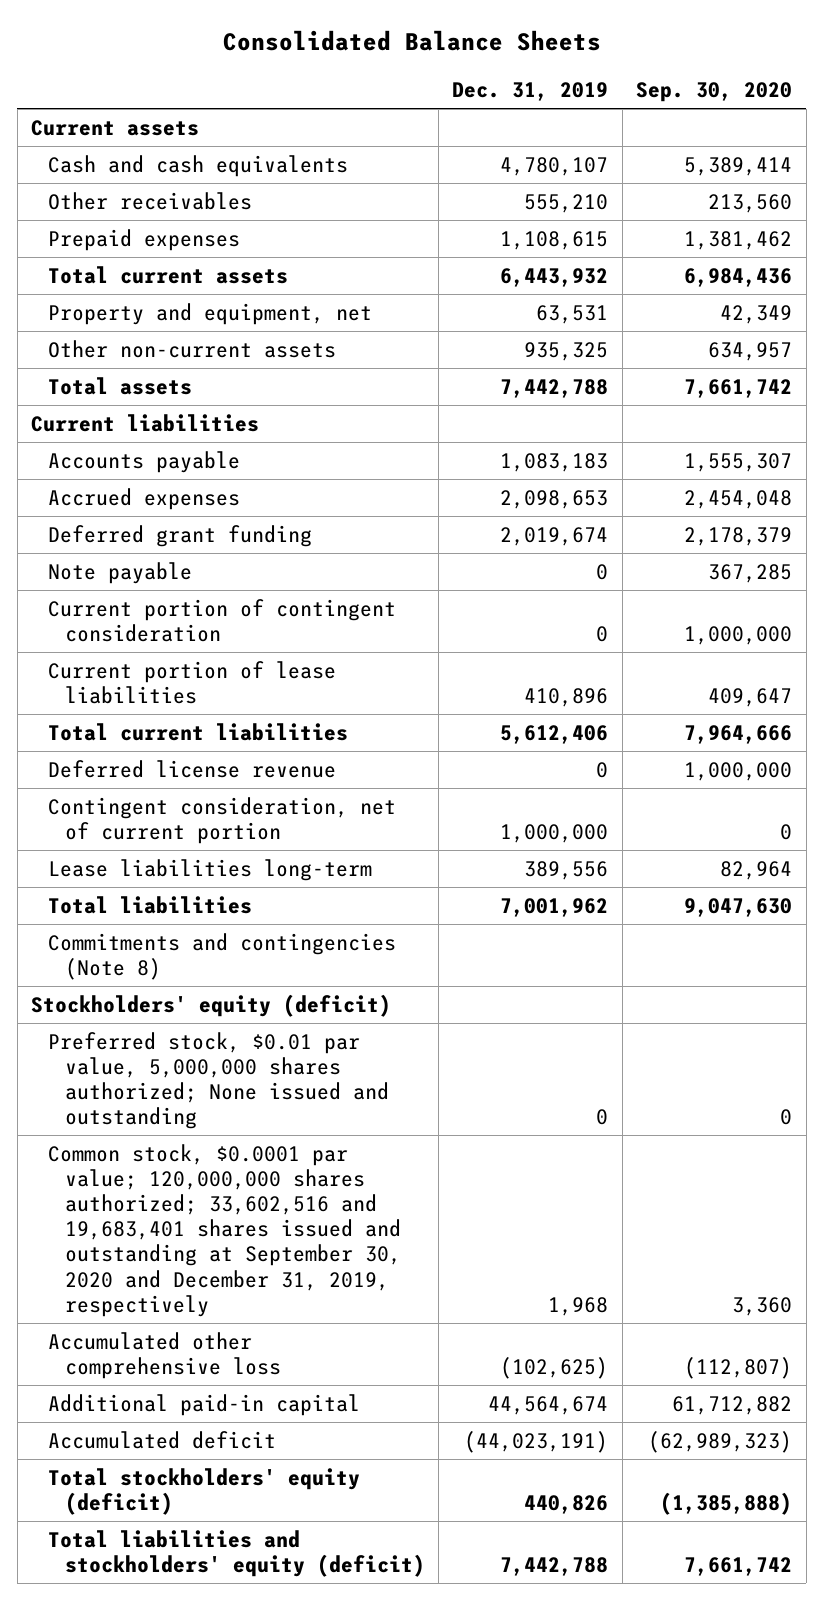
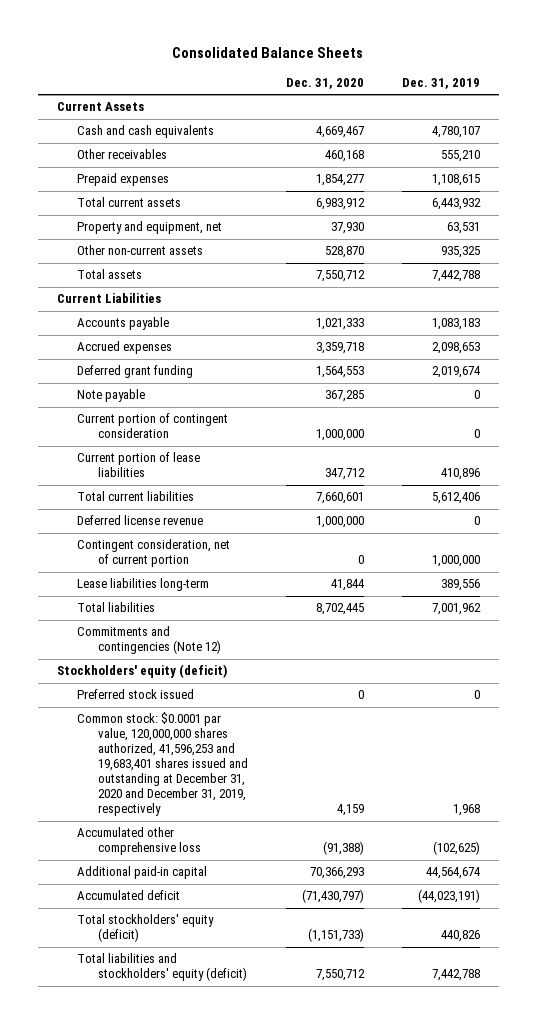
- | Dec. 31, 2019 | Sep. 30, 2020
+ | Dec. 31, 2020 | Dec. 31, 2019
- Current assets
+ Current Assets
- Current liabilities
+ Current Liabilities
- Commitments and contingencies (Note 8)
+ Commitments and contingencies (Note 12)
- Preferred stock, $0.01 par value, 5,000,000 shares authorized; None issued and outstanding | 0 | 0
- Common stock, $0.0001 par value; 120,000,000 shares authorized; 33,602,516 and 19,683,401 shares issued and outstanding at September 30, 2020 and December 31, 2019, respectively | 1,968 | 3,360
+ Preferred stock issued | 0 | 0
+ Common stock: $0.0001 par value, 120,000,000 shares authorized, 41,596,253 and 19,683,401 shares issued and outstanding at December 31, 2020 and December 31, 2019, respectively | 4,159 | 1,968

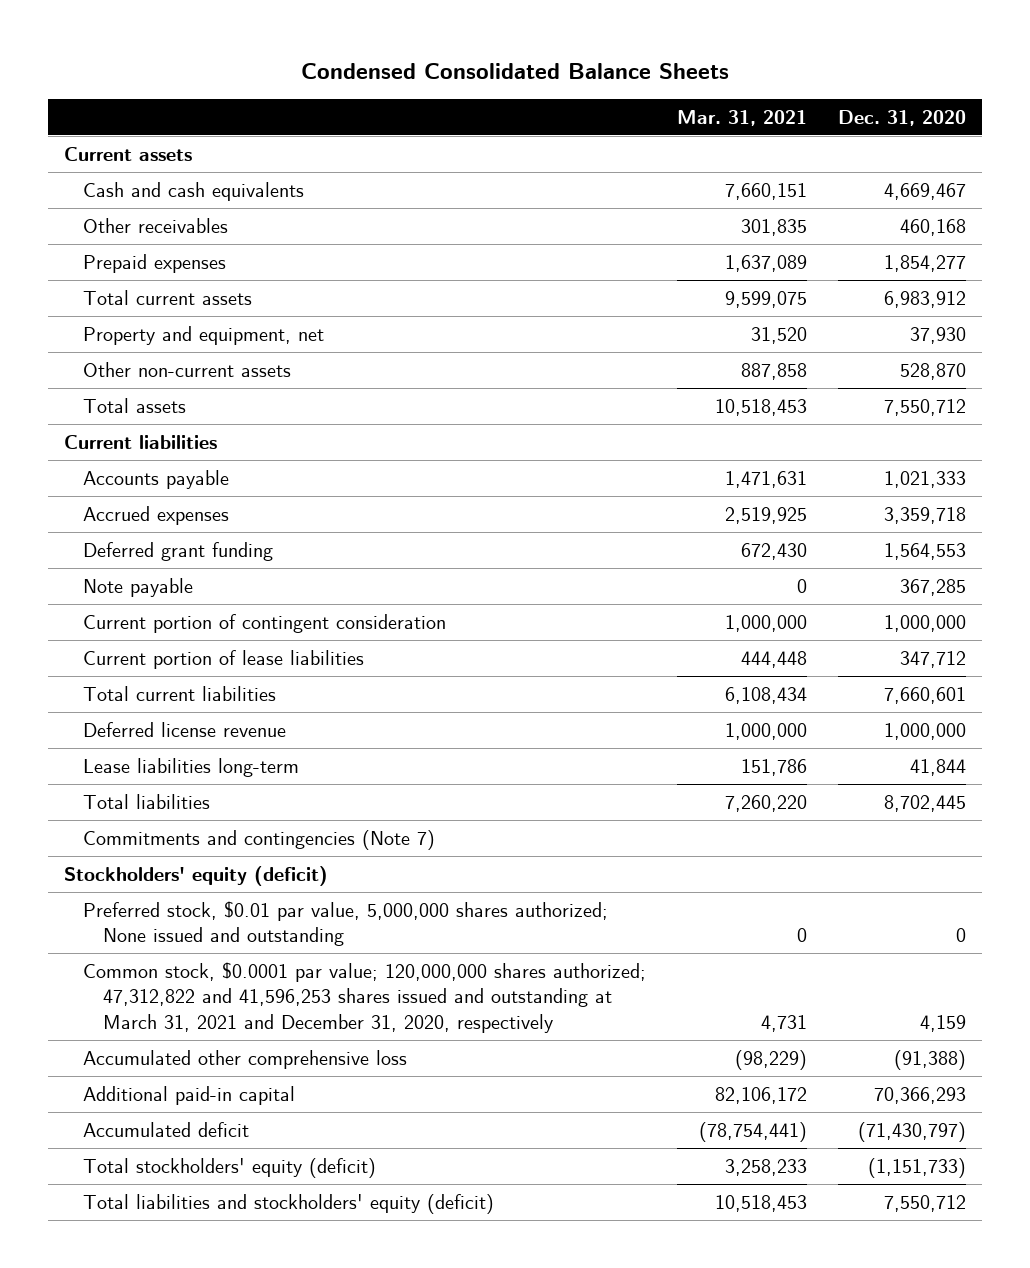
- Consolidated Balance Sheets
+ Condensed Consolidated Balance Sheets
- | Dec. 31, 2020 | Dec. 31, 2019
+ | Mar. 31, 2021 | Dec. 31, 2020
- Current Assets
+ Current assets
- Current Liabilities
+ Current liabilities
- Contingent consideration, net of current portion | 0 | 1,000,000
- Commitments and contingencies (Note 12)
+ Commitments and contingencies (Note 7)
- Preferred stock issued | 0 | 0
- Common stock: $0.0001 par value, 120,000,000 shares authorized, 41,596,253 and 19,683,401 shares issued and outstanding at December 31, 2020 and December 31, 2019, respectively | 4,159 | 1,968
+ Preferred stock, $0.01 par value, 5,000,000 shares authorized; None issued and outstanding | 0 | 0
+ Common stock, $0.0001 par value; 120,000,000 shares authorized; 47,312,822 and 41,596,253 shares issued and outstanding at March 31, 2021 and December 31, 2020, respectively | 4,731 | 4,159

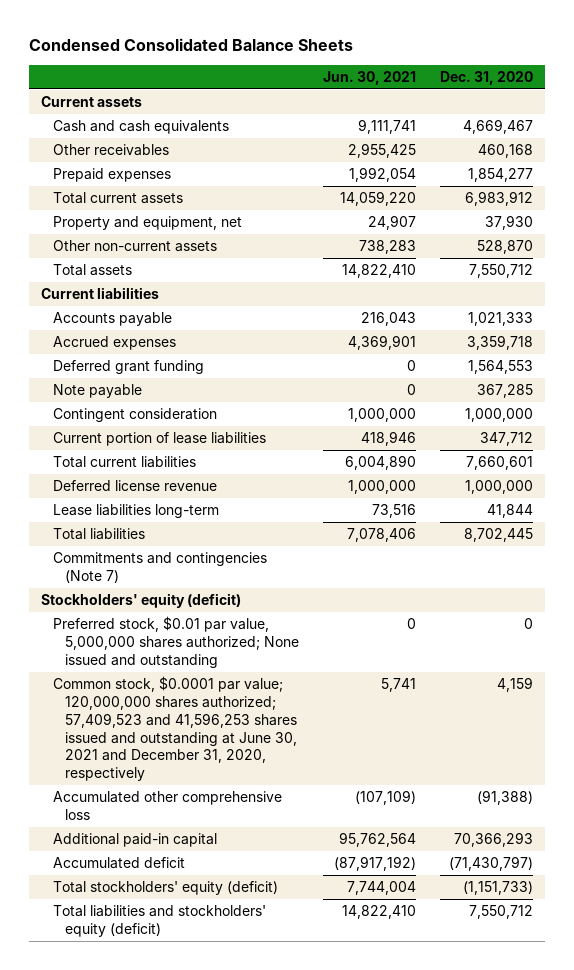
- | Mar. 31, 2021 | Dec. 31, 2020
+ | Jun. 30, 2021 | Dec. 31, 2020
- Current portion of contingent consideration | 1,000,000 | 1,000,000
+ Contingent consideration | 1,000,000 | 1,000,000
- Common stock, $0.0001 par value; 120,000,000 shares authorized; 47,312,822 and 41,596,253 shares issued and outstanding at March 31, 2021 and December 31, 2020, respectively | 4,731 | 4,159
+ Common stock, $0.0001 par value; 120,000,000 shares authorized; 57,409,523 and 41,596,253 shares issued and outstanding at June 30, 2021 and December 31, 2020, respectively | 5,741 | 4,159

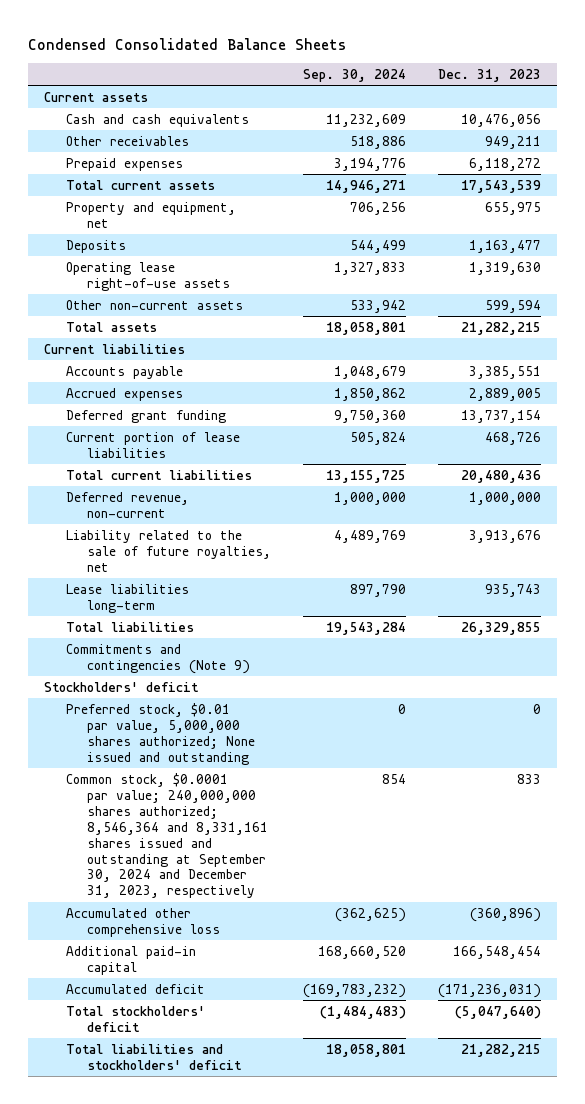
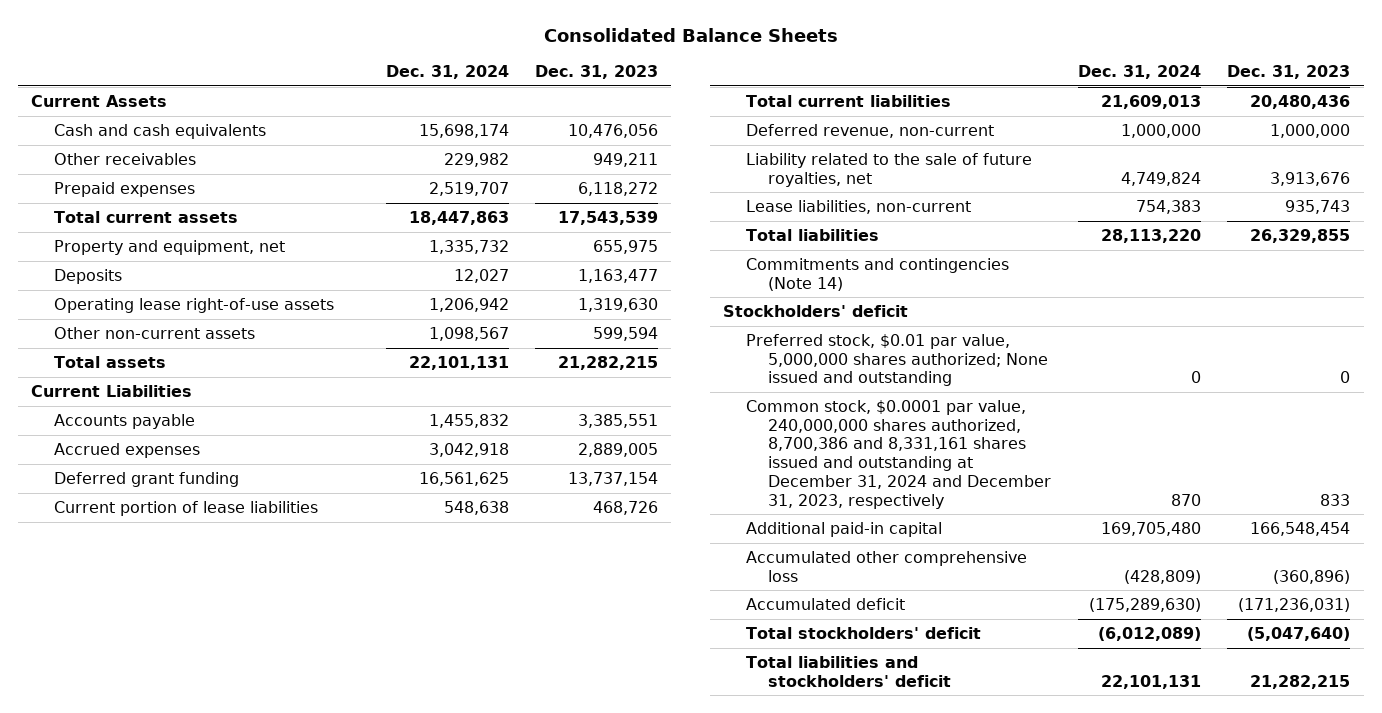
- Condensed Consolidated Balance Sheets
+ Consolidated Balance Sheets
- | Sep. 30, 2024 | Dec. 31, 2023
+ | Dec. 31, 2024 | Dec. 31, 2023
- Current assets
+ Current Assets
- Current liabilities
+ Current Liabilities
- Lease liabilities long-term | 897,790 | 935,743
+ Lease liabilities, non-current | 754,383 | 935,743
- Commitments and contingencies (Note 9)
+ Commitments and contingencies (Note 14)
- Common stock, $0.0001 par value; 240,000,000 shares authorized; 8,546,364 and 8,331,161 shares issued and outstanding at September 30, 2024 and December 31, 2023, respectively | 854 | 833
+ Common stock, $0.0001 par value, 240,000,000 shares authorized, 8,700,386 and 8,331,161 shares issued and outstanding at December 31, 2024 and December 31, 2023, respectively | 870 | 833
moved down: Accumulated other comprehensive loss | (428,809) | (360,896)

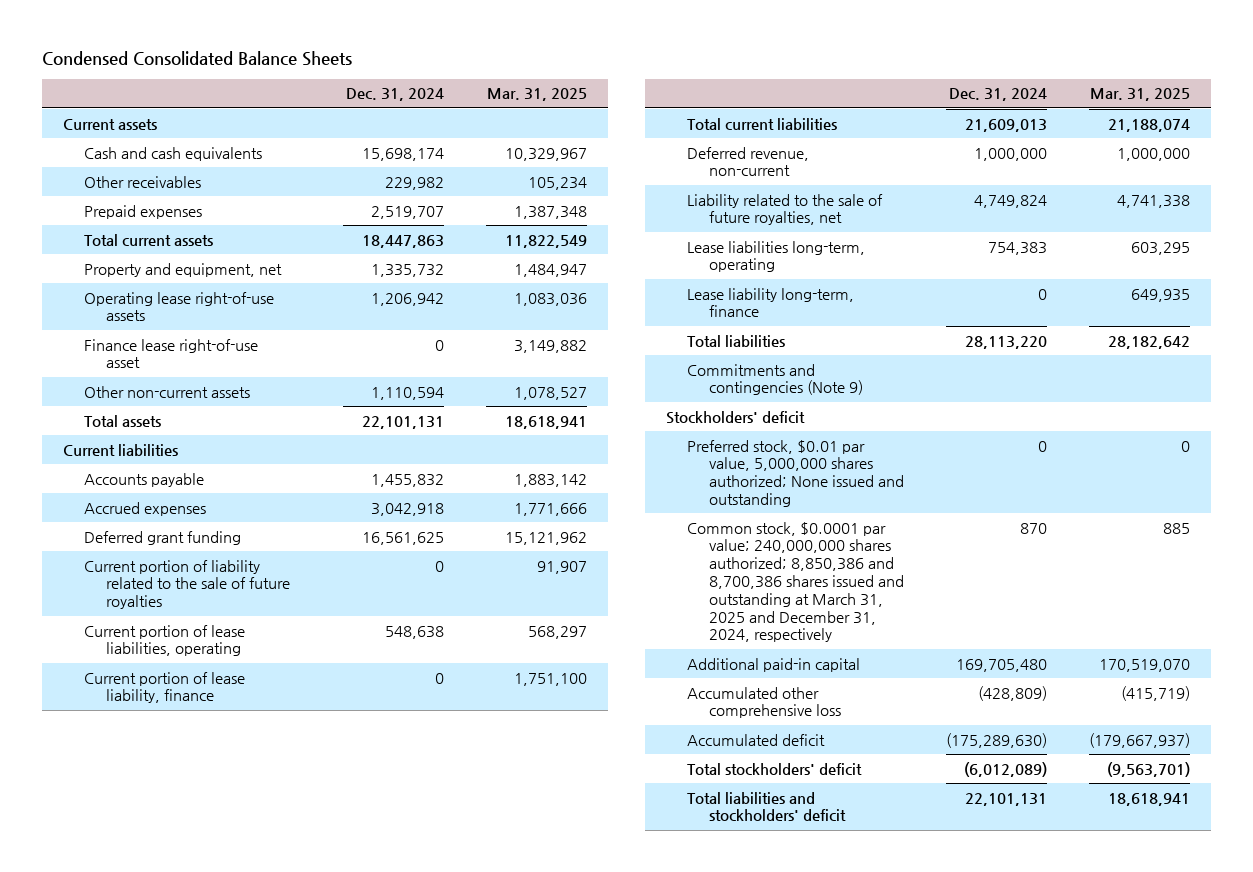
- Consolidated Balance Sheets
+ Condensed Consolidated Balance Sheets
- | Dec. 31, 2024 | Dec. 31, 2023
+ | Dec. 31, 2024 | Mar. 31, 2025
- Current Assets
+ Current assets
- Deposits | 12,027 | 1,163,477
- Other non-current assets | 1,098,567 | 599,594
+ Finance lease right-of-use asset | 0 | 3,149,882
+ Other non-current assets | 1,110,594 | 1,078,527
- Current Liabilities
+ Current liabilities
- Current portion of lease liabilities | 548,638 | 468,726
+ Current portion of liability related to the sale of future royalties | 0 | 91,907
+ Current portion of lease liabilities, operating | 548,638 | 568,297
+ Current portion of lease liability, finance | 0 | 1,751,100
- Lease liabilities, non-current | 754,383 | 935,743
+ Lease liabilities long-term, operating | 754,383 | 603,295
+ Lease liability long-term, finance | 0 | 649,935
- Commitments and contingencies (Note 14)
+ Commitments and contingencies (Note 9)
- Common stock, $0.0001 par value, 240,000,000 shares authorized, 8,700,386 and 8,331,161 shares issued and outstanding at December 31, 2024 and December 31, 2023, respectively | 870 | 833
+ Common stock, $0.0001 par value; 240,000,000 shares authorized; 8,850,386 and 8,700,386 shares issued and outstanding at March 31, 2025 and December 31, 2024, respectively | 870 | 885

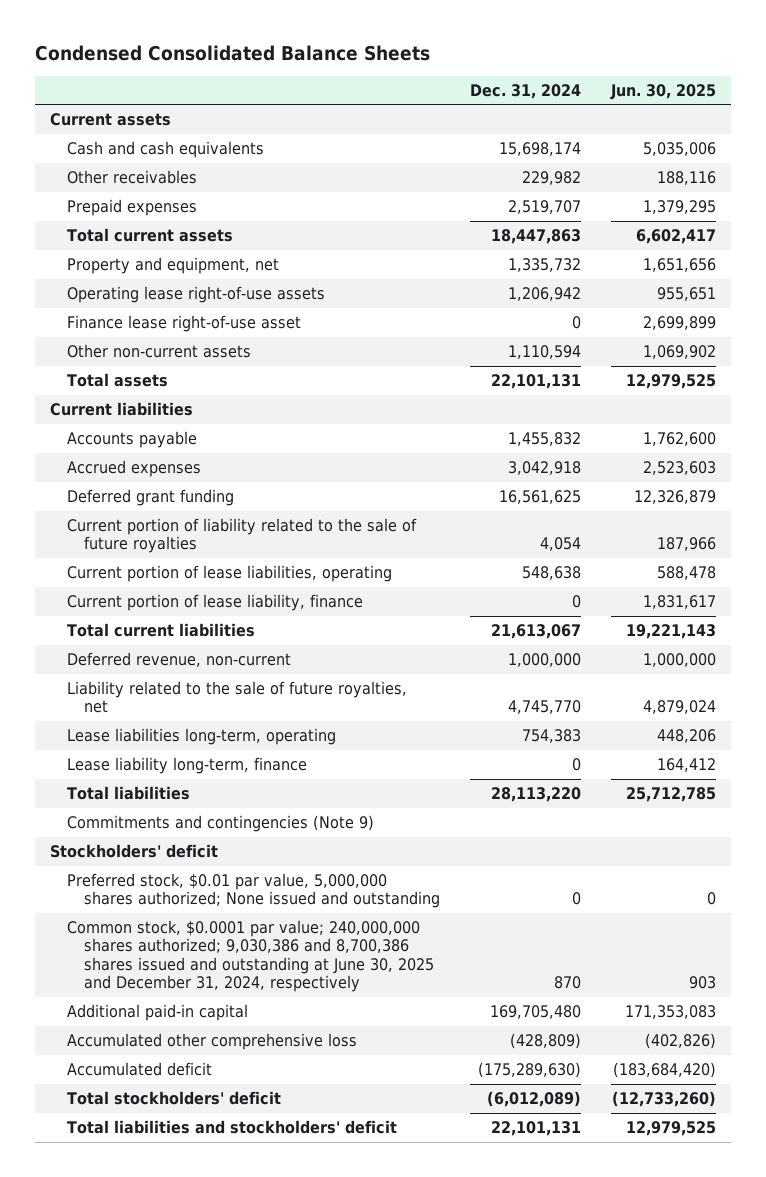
- | Dec. 31, 2024 | Mar. 31, 2025
+ | Dec. 31, 2024 | Jun. 30, 2025
- Current portion of liability related to the sale of future royalties | 0 | 91,907
+ Current portion of liability related to the sale of future royalties | 4,054 | 187,966
- Total current liabilities | 21,609,013 | 21,188,074
+ Total current liabilities | 21,613,067 | 19,221,143
- Liability related to the sale of future royalties, net | 4,749,824 | 4,741,338
+ Liability related to the sale of future royalties, net | 4,745,770 | 4,879,024
- Common stock, $0.0001 par value; 240,000,000 shares authorized; 8,850,386 and 8,700,386 shares issued and outstanding at March 31, 2025 and December 31, 2024, respectively | 870 | 885
+ Common stock, $0.0001 par value; 240,000,000 shares authorized; 9,030,386 and 8,700,386 shares issued and outstanding at June 30, 2025 and December 31, 2024, respectively | 870 | 903

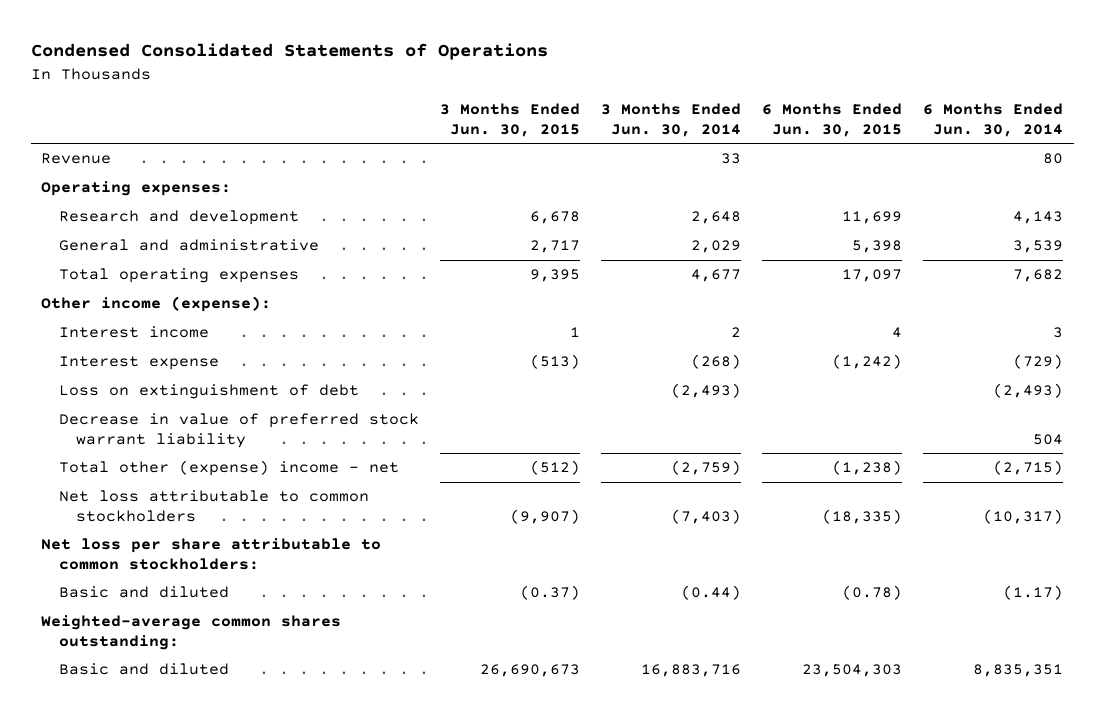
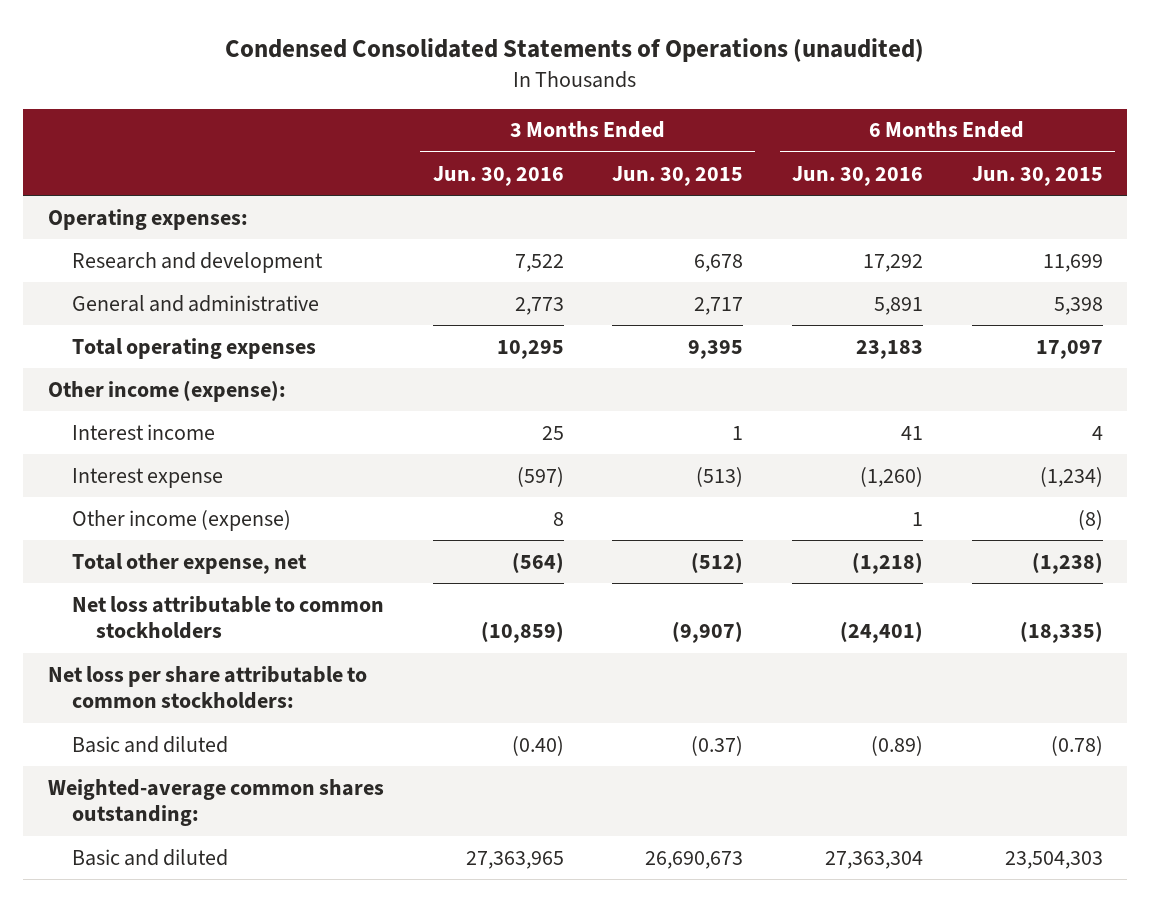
- Condensed Consolidated Statements of Operations
+ Condensed Consolidated Statements of Operations (unaudited)
- | 3 Months Ended Jun. 30, 2015 | 3 Months Ended Jun. 30, 2014 | 6 Months Ended Jun. 30, 2015 | 6 Months Ended Jun. 30, 2014
+ | 3 Months Ended Jun. 30, 2016 | 3 Months Ended Jun. 30, 2015 | 6 Months Ended Jun. 30, 2016 | 6 Months Ended Jun. 30, 2015
- Revenue | | 33 | | 80
- Interest expense | (513) | (268) | (1,242) | (729)
- Loss on extinguishment of debt | | (2,493) | | (2,493)
- Decrease in value of preferred stock warrant liability | | | | 504
- Total other (expense) income - net | (512) | (2,759) | (1,238) | (2,715)
+ Interest expense | (597) | (513) | (1,260) | (1,234)
+ Other income (expense) | 8 | | 1 | (8)
+ Total other expense, net | (564) | (512) | (1,218) | (1,238)

